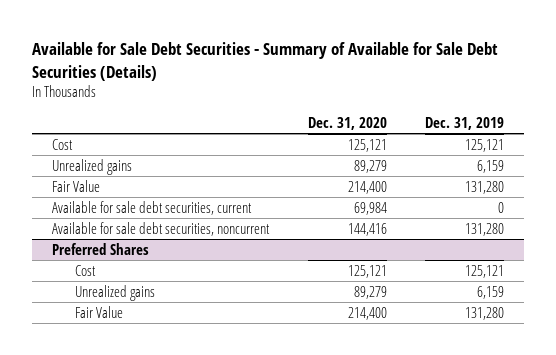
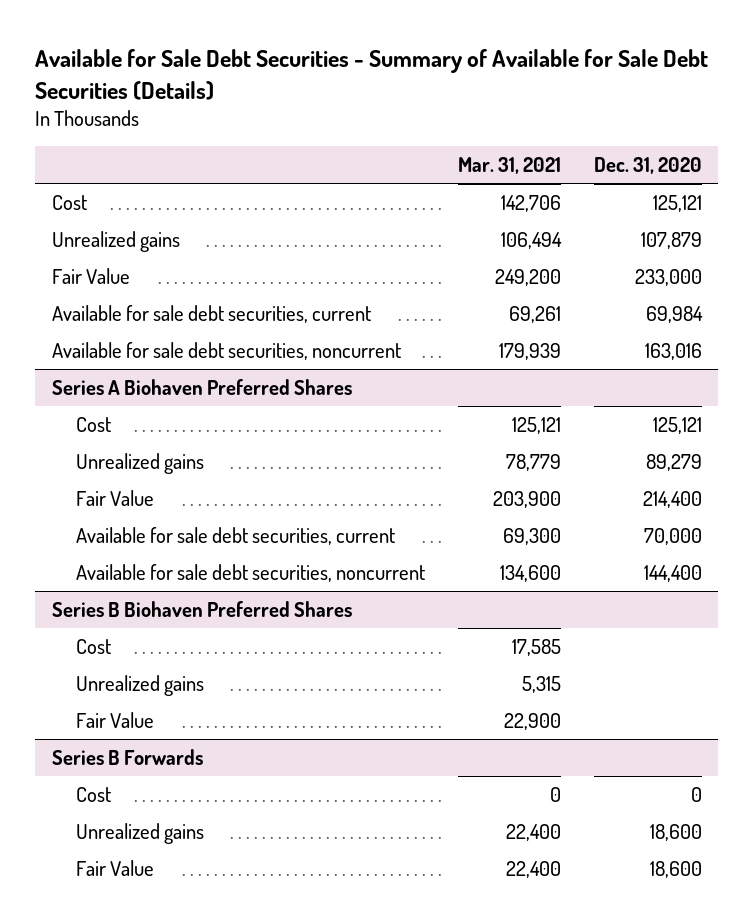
- | Dec. 31, 2020 | Dec. 31, 2019
+ | Mar. 31, 2021 | Dec. 31, 2020
- Unrealized gains | 89,279 | 6,159
- Fair Value | 214,400 | 131,280
+ Unrealized gains | 106,494 | 107,879
+ Fair Value | 249,200 | 233,000
- Available for sale debt securities, noncurrent | 144,416 | 131,280
- Preferred Shares
+ Available for sale debt securities, noncurrent | 179,939 | 163,016
+ Series A Biohaven Preferred Shares
+ Available for sale debt securities, current | 69,300 | 70,000
+ Available for sale debt securities, noncurrent | 134,600 | 144,400
+ Series B Biohaven Preferred Shares
+ Cost | 17,585 |
+ Unrealized gains | 5,315 |
+ Fair Value | 22,900 |
+ Series B Forwards
+ Cost | 0 | 0
+ Unrealized gains | 22,400 | 18,600
+ Fair Value | 22,400 | 18,600

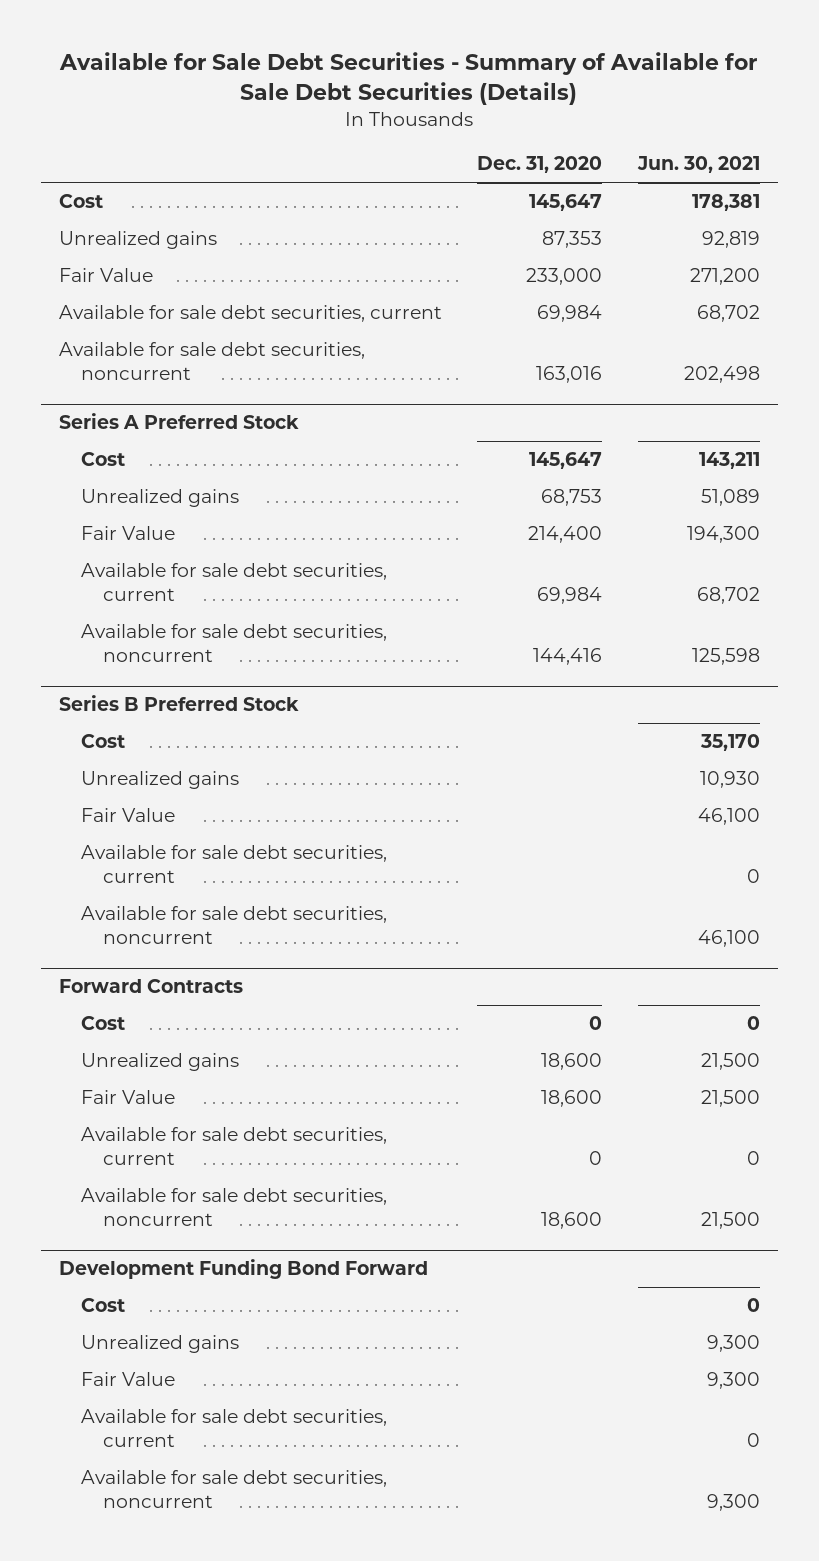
- | Mar. 31, 2021 | Dec. 31, 2020
+ | Dec. 31, 2020 | Jun. 30, 2021
- Cost | 142,706 | 125,121
- Unrealized gains | 106,494 | 107,879
+ Cost | 145,647 | 178,381
+ Unrealized gains | 87,353 | 92,819
- Series A Biohaven Preferred Shares
- Cost | 125,121 | 125,121
- Unrealized gains | 78,779 | 89,279
+ Series A Preferred Stock
+ Cost | 145,647 | 143,211
+ Unrealized gains | 68,753 | 51,089
- Available for sale debt securities, current | 69,300 | 70,000
- Available for sale debt securities, noncurrent | 134,600 | 144,400
- Series B Biohaven Preferred Shares
+ Available for sale debt securities, current | 69,984 | 68,702
+ Available for sale debt securities, noncurrent | 144,416 | 125,598
+ Series B Preferred Stock
- Series B Forwards
+ Available for sale debt securities, current | | 0
+ Available for sale debt securities, noncurrent | | 46,100
+ Forward Contracts
+ Available for sale debt securities, current | 0 | 0
+ Available for sale debt securities, noncurrent | 18,600 | 21,500
+ Development Funding Bond Forward
+ Cost | | 0
+ Unrealized gains | | 9,300
+ Fair Value | | 9,300
+ Available for sale debt securities, current | | 0
+ Available for sale debt securities, noncurrent | | 9,300

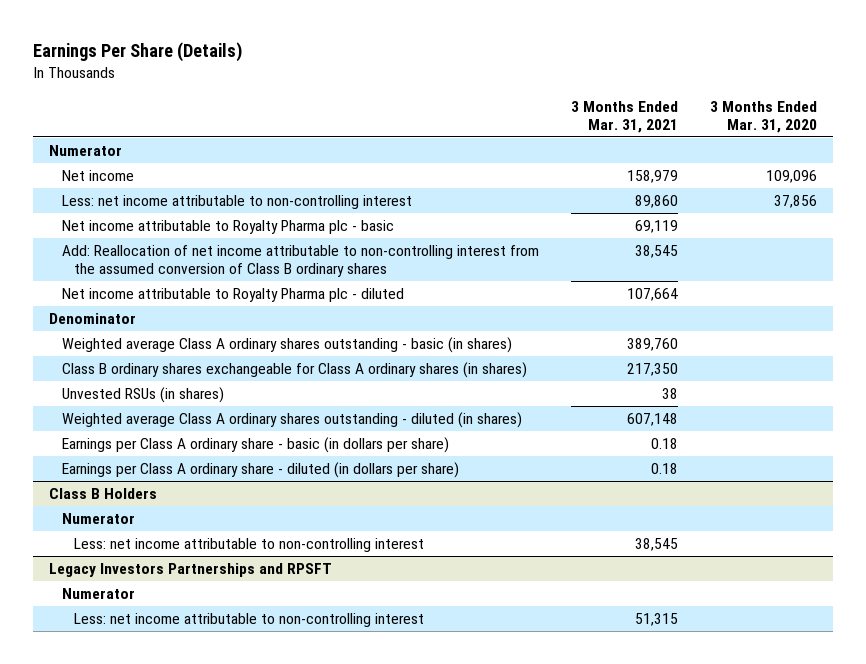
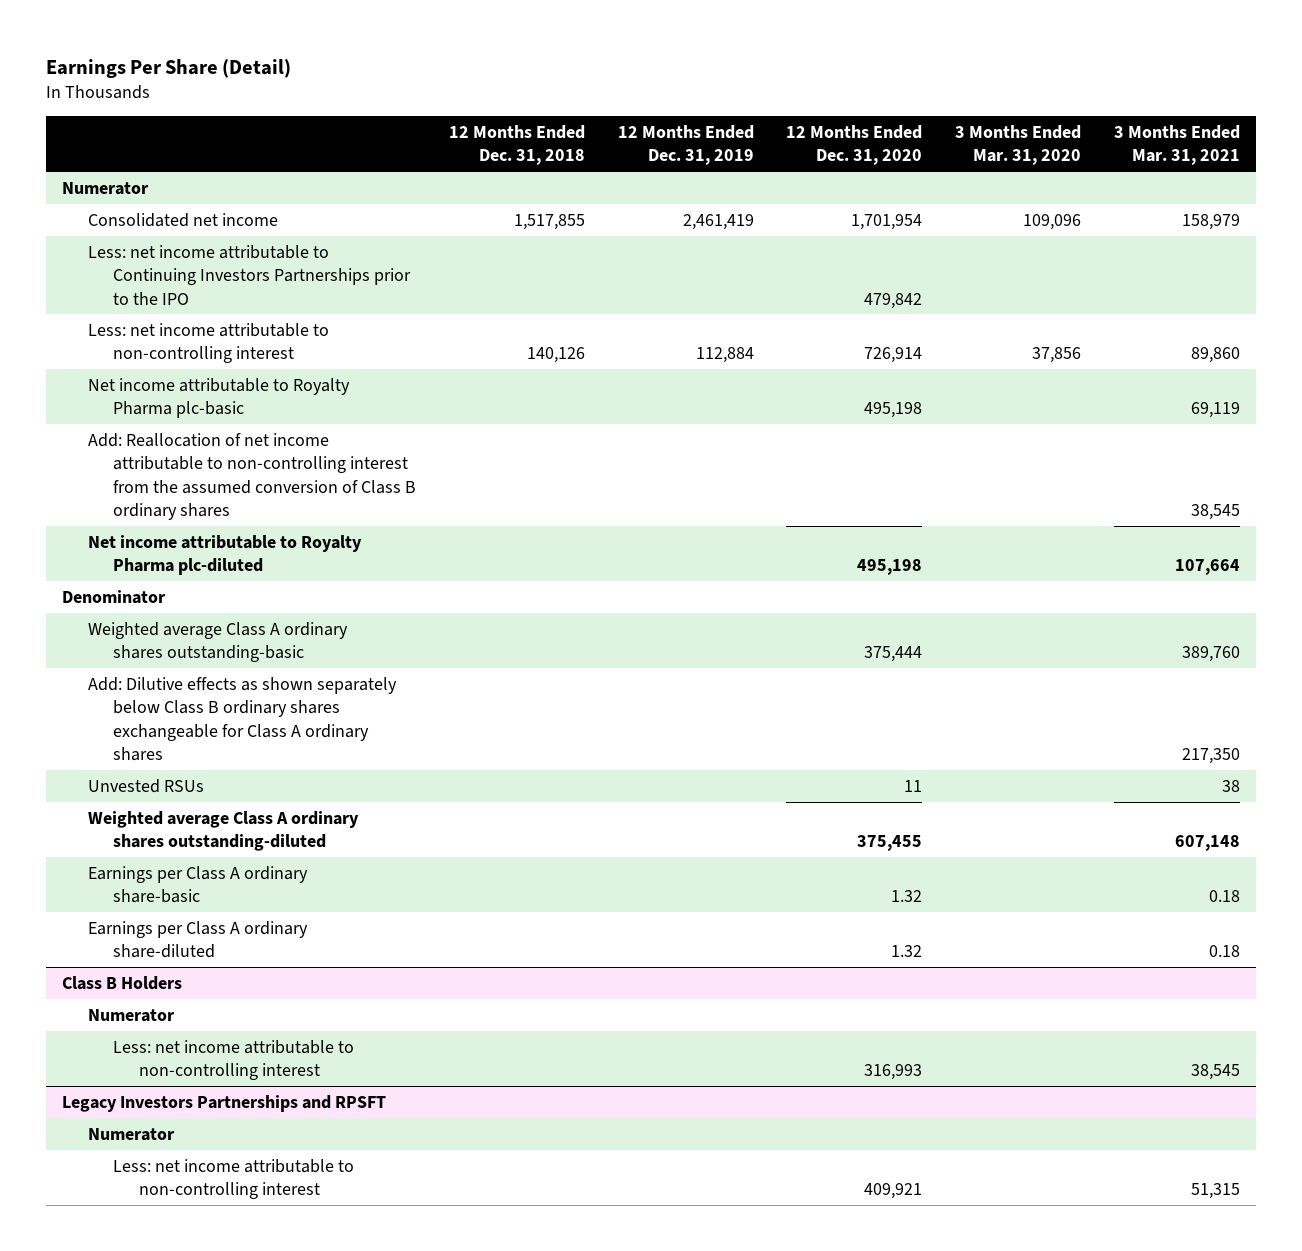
- Earnings Per Share (Details)
+ Earnings Per Share (Detail)
- | 3 Months Ended Mar. 31, 2021 | 3 Months Ended Mar. 31, 2020
+ | 12 Months Ended Dec. 31, 2018 | 12 Months Ended Dec. 31, 2019 | 12 Months Ended Dec. 31, 2020 | 3 Months Ended Mar. 31, 2020 | 3 Months Ended Mar. 31, 2021
- Net income | 158,979 | 109,096
+ Consolidated net income | 1,517,855 | 2,461,419 | 1,701,954 | 109,096 | 158,979
+ Less: net income attributable to Continuing Investors Partnerships prior to the IPO | | | 479,842 | |
- Net income attributable to Royalty Pharma plc - basic | 69,119 |
+ Net income attributable to Royalty Pharma plc-basic | | | 495,198 | | 69,119
- Net income attributable to Royalty Pharma plc - diluted | 107,664 |
+ Net income attributable to Royalty Pharma plc-diluted | | | 495,198 | | 107,664
- Weighted average Class A ordinary shares outstanding - basic (in shares) | 389,760 |
- Class B ordinary shares exchangeable for Class A ordinary shares (in shares) | 217,350 |
- Unvested RSUs (in shares) | 38 |
- Weighted average Class A ordinary shares outstanding - diluted (in shares) | 607,148 |
- Earnings per Class A ordinary share - basic (in dollars per share) | 0.18 |
- Earnings per Class A ordinary share - diluted (in dollars per share) | 0.18 |
+ Weighted average Class A ordinary shares outstanding-basic | | | 375,444 | | 389,760
+ Add: Dilutive effects as shown separately below Class B ordinary shares exchangeable for Class A ordinary shares | | | | | 217,350
+ Unvested RSUs | | | 11 | | 38
+ Weighted average Class A ordinary shares outstanding-diluted | | | 375,455 | | 607,148
+ Earnings per Class A ordinary share-basic | | | 1.32 | | 0.18
+ Earnings per Class A ordinary share-diluted | | | 1.32 | | 0.18

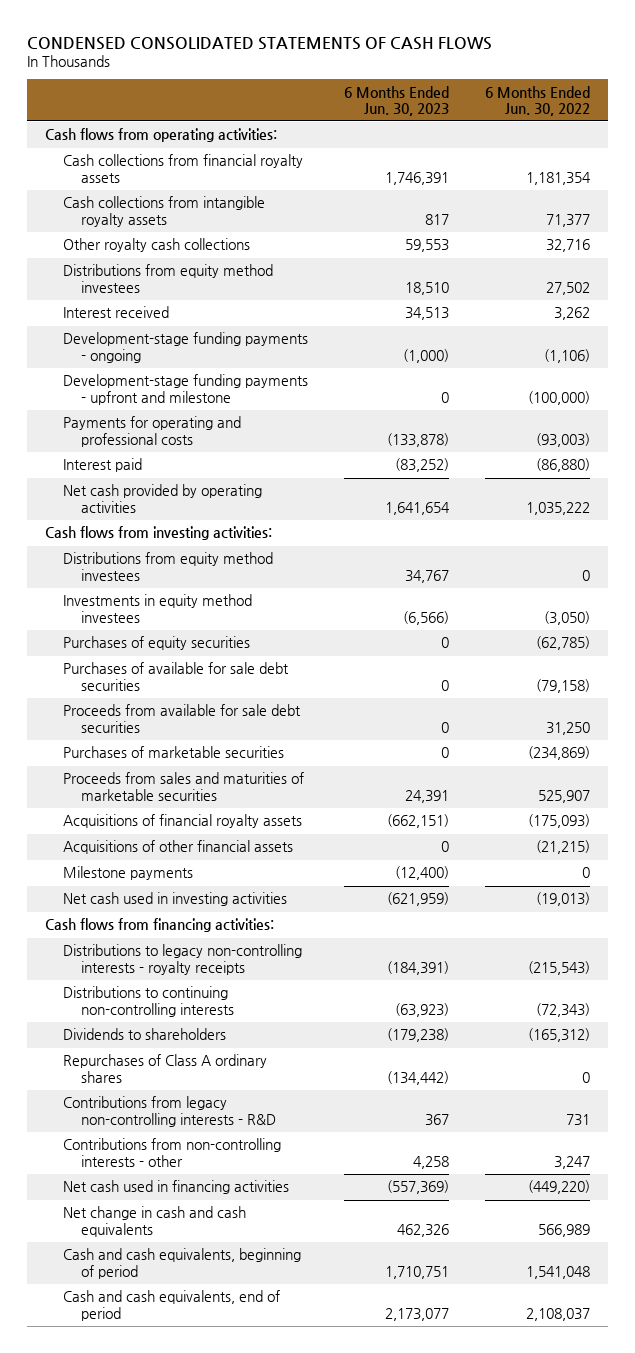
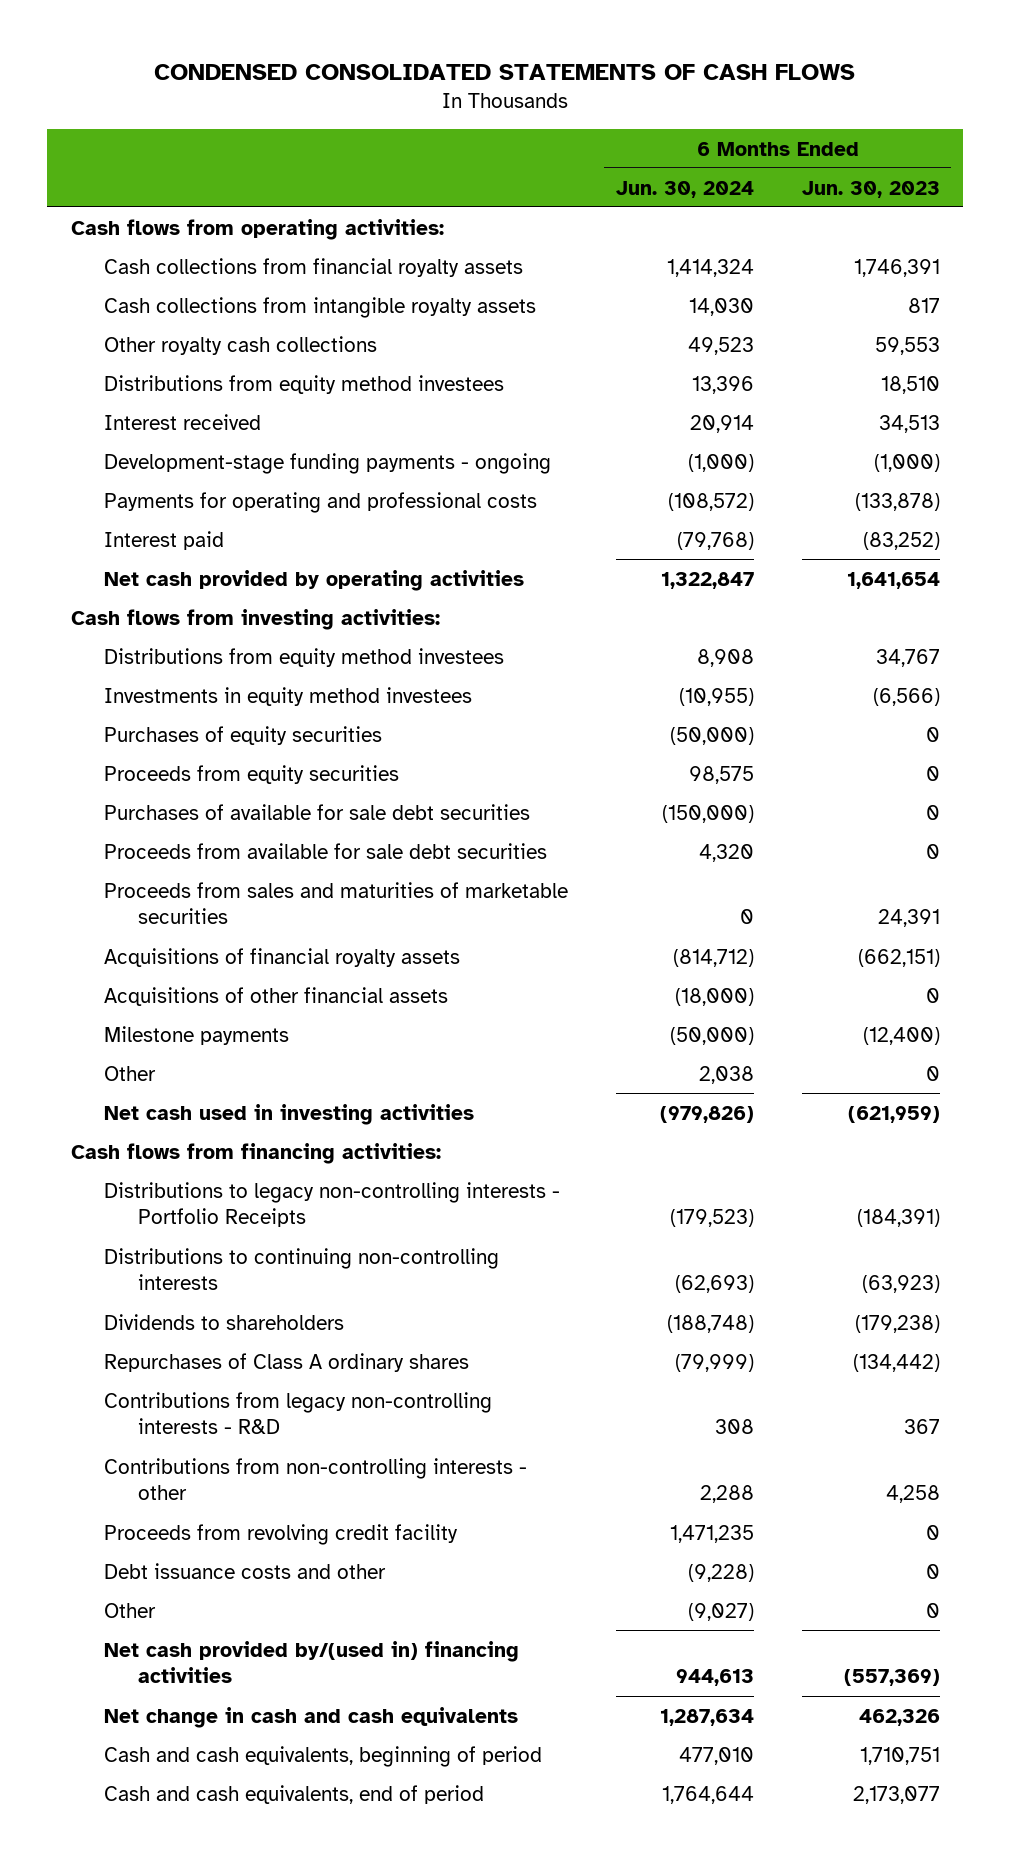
- | 6 Months Ended Jun. 30, 2023 | 6 Months Ended Jun. 30, 2022
+ | 6 Months Ended Jun. 30, 2024 | 6 Months Ended Jun. 30, 2023
- Development-stage funding payments - upfront and milestone | 0 | (100,000)
+ Proceeds from equity securities | 98,575 | 0
- Purchases of marketable securities | 0 | (234,869)
+ Other | 2,038 | 0
- Distributions to legacy non-controlling interests - royalty receipts | (184,391) | (215,543)
+ Distributions to legacy non-controlling interests - Portfolio Receipts | (179,523) | (184,391)
- Net cash used in financing activities | (557,369) | (449,220)
+ Proceeds from revolving credit facility | 1,471,235 | 0
+ Debt issuance costs and other | (9,228) | 0
+ Other | (9,027) | 0
+ Net cash provided by/(used in) financing activities | 944,613 | (557,369)

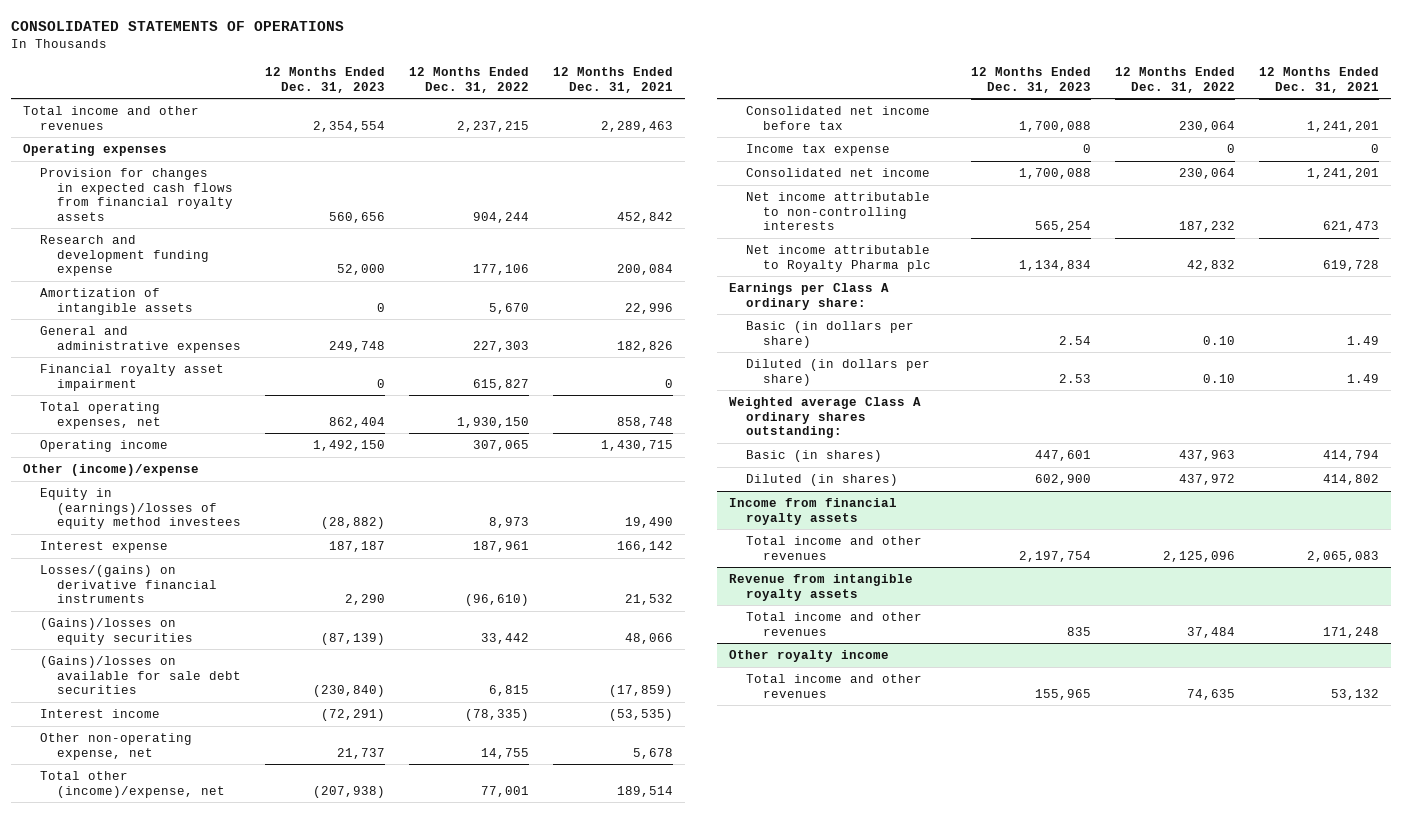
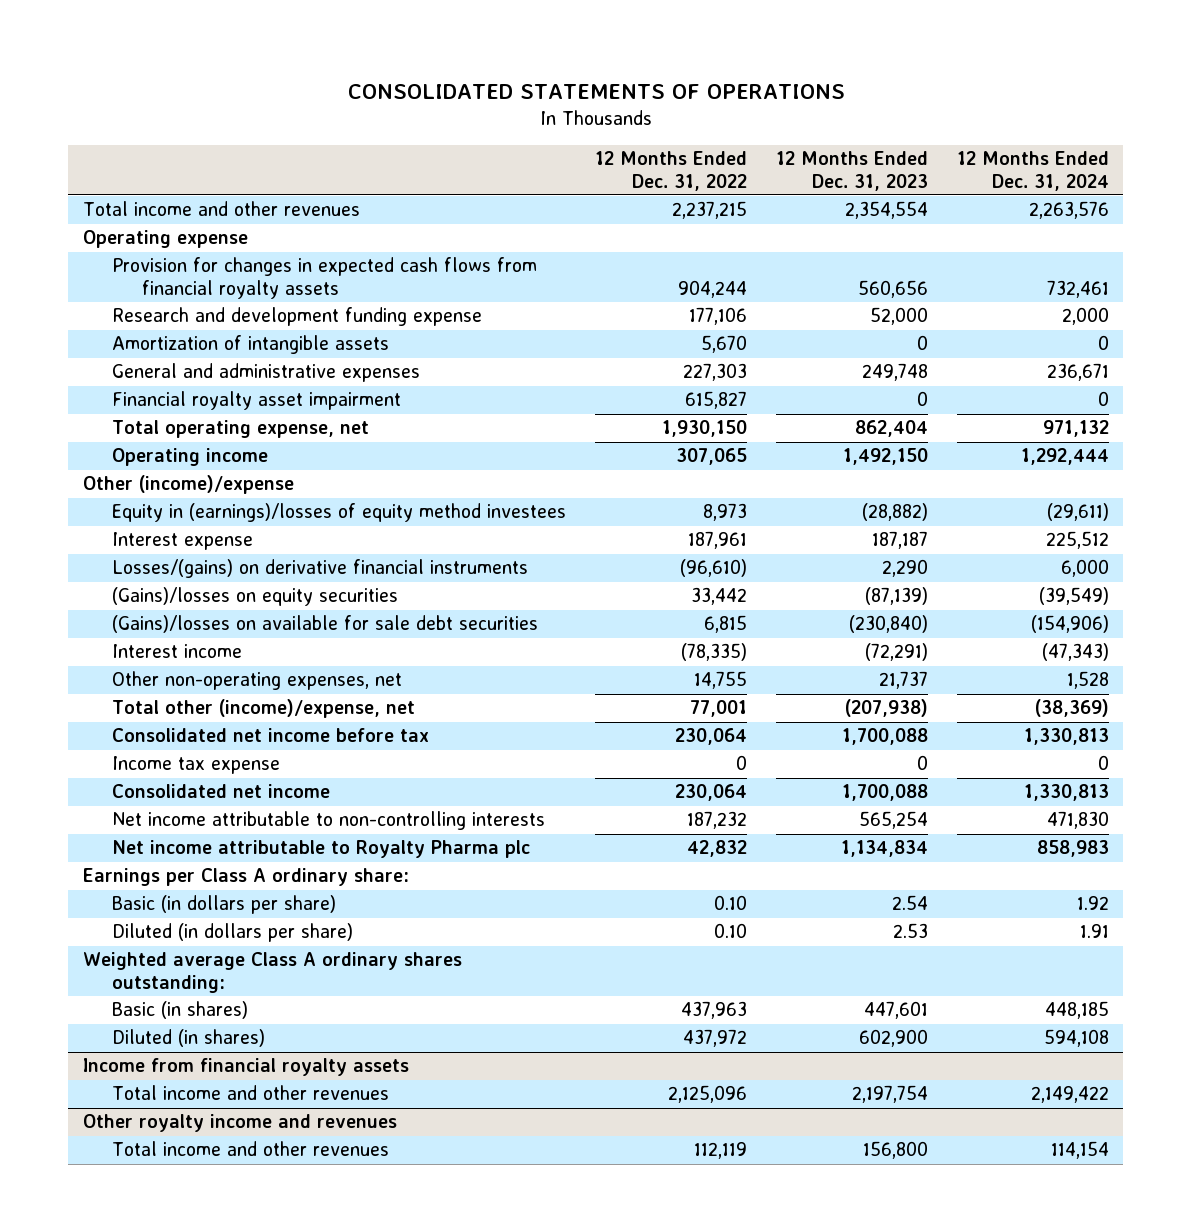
- | 12 Months Ended Dec. 31, 2023 | 12 Months Ended Dec. 31, 2022 | 12 Months Ended Dec. 31, 2021
+ | 12 Months Ended Dec. 31, 2022 | 12 Months Ended Dec. 31, 2023 | 12 Months Ended Dec. 31, 2024
- Operating expenses
+ Operating expense
- Total operating expenses, net | 862,404 | 1,930,150 | 858,748
+ Total operating expense, net | 1,930,150 | 862,404 | 971,132
- Other non-operating expense, net | 21,737 | 14,755 | 5,678
+ Other non-operating expenses, net | 14,755 | 21,737 | 1,528
- Revenue from intangible royalty assets
- Total income and other revenues | 835 | 37,484 | 171,248
- Other royalty income
- Total income and other revenues | 155,965 | 74,635 | 53,132
+ Other royalty income and revenues
+ Total income and other revenues | 112,119 | 156,800 | 114,154

